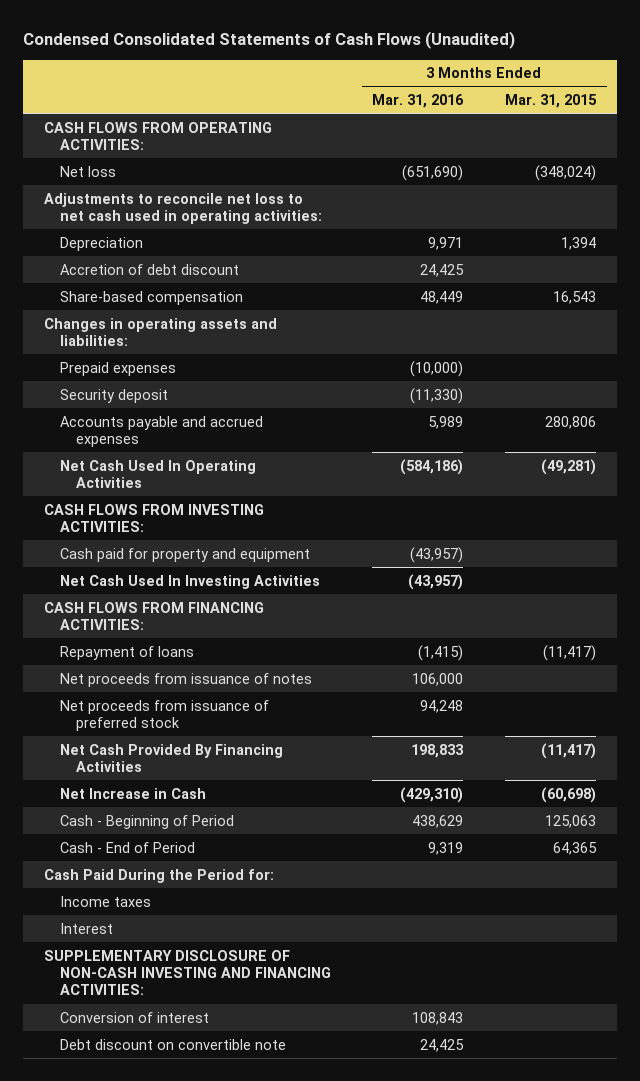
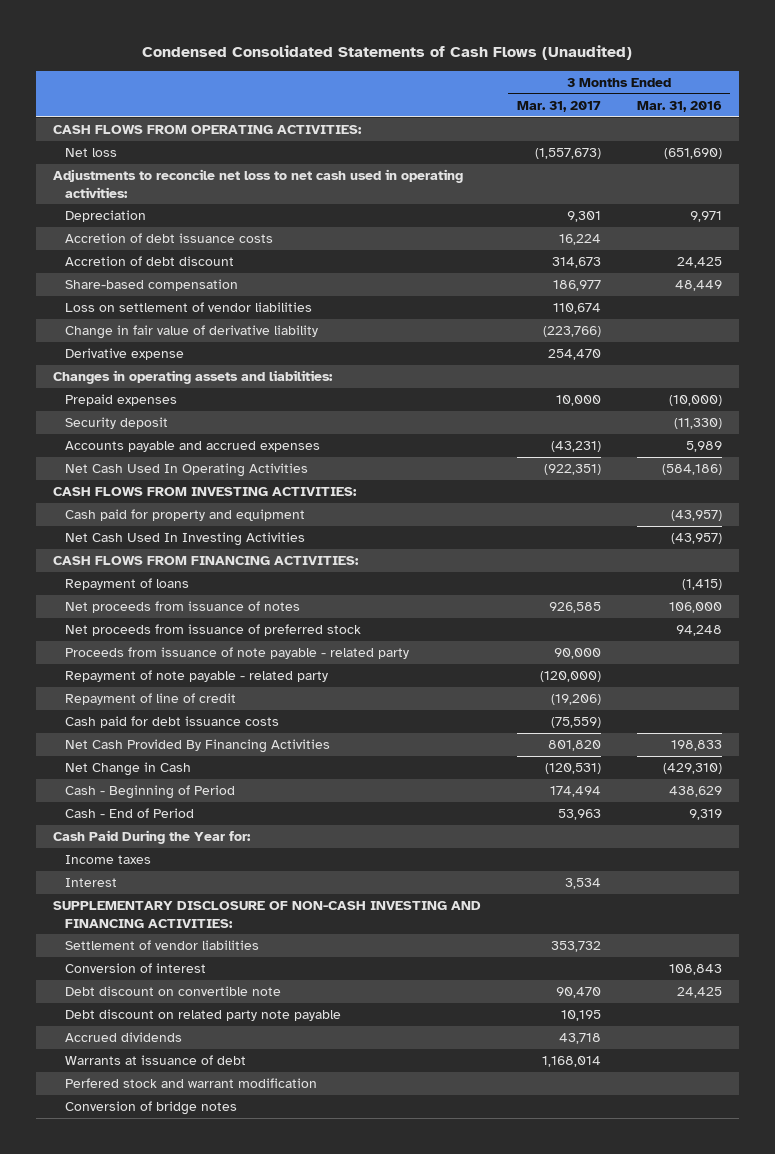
- | 3 Months Ended Mar. 31, 2016 | 3 Months Ended Mar. 31, 2015
+ | 3 Months Ended Mar. 31, 2017 | 3 Months Ended Mar. 31, 2016
+ Accretion of debt issuance costs | 16,224 |
+ Loss on settlement of vendor liabilities | 110,674 |
+ Change in fair value of derivative liability | (223,766) |
+ Derivative expense | 254,470 |
+ Proceeds from issuance of note payable - related party | 90,000 |
+ Repayment of note payable - related party | (120,000) |
+ Repayment of line of credit | (19,206) |
+ Cash paid for debt issuance costs | (75,559) |
- Net Increase in Cash | (429,310) | (60,698)
+ Net Change in Cash | (120,531) | (429,310)
- Cash Paid During the Period for:
+ Cash Paid During the Year for:
+ Settlement of vendor liabilities | 353,732 |
+ Debt discount on related party note payable | 10,195 |
+ Accrued dividends | 43,718 |
+ Warrants at issuance of debt | 1,168,014 |
+ Perfered stock and warrant modification
+ Conversion of bridge notes

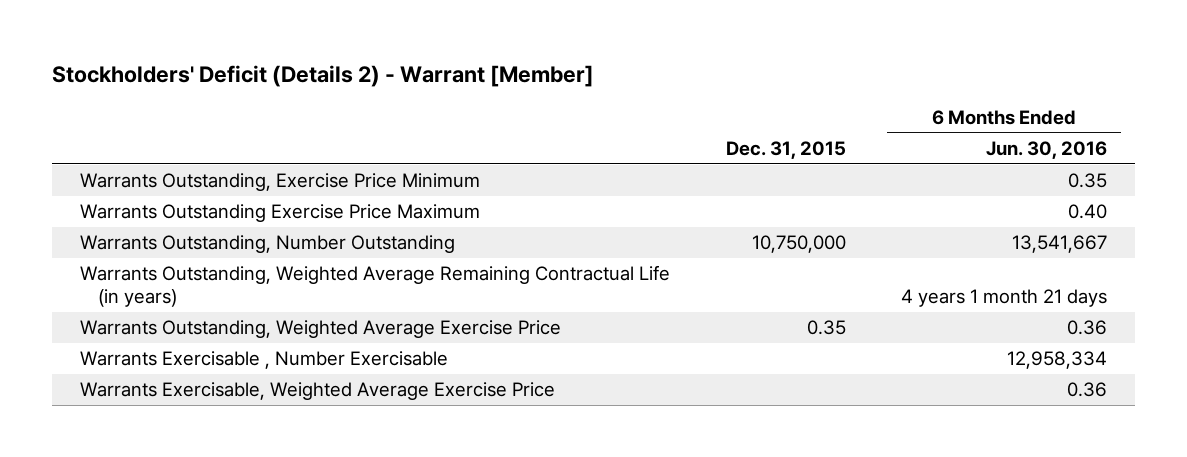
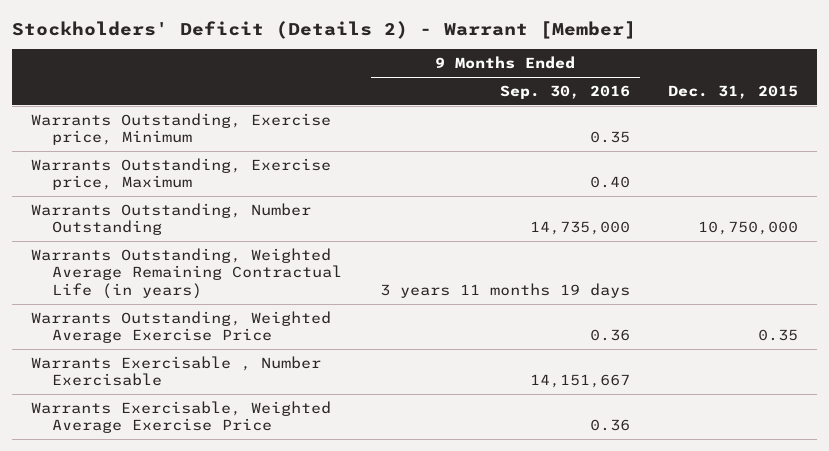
- | Dec. 31, 2015 | 6 Months Ended Jun. 30, 2016
+ | 9 Months Ended Sep. 30, 2016 | Dec. 31, 2015
- Warrants Outstanding, Exercise Price Minimum | | 0.35
- Warrants Outstanding Exercise Price Maximum | | 0.40
+ Warrants Outstanding, Exercise price, Minimum | 0.35 |
+ Warrants Outstanding, Exercise price, Maximum | 0.40 |

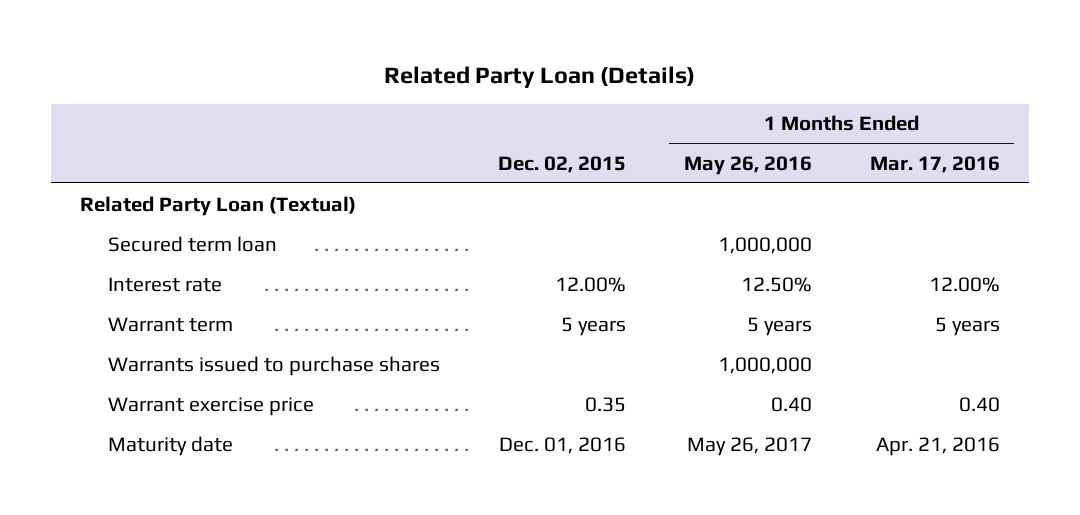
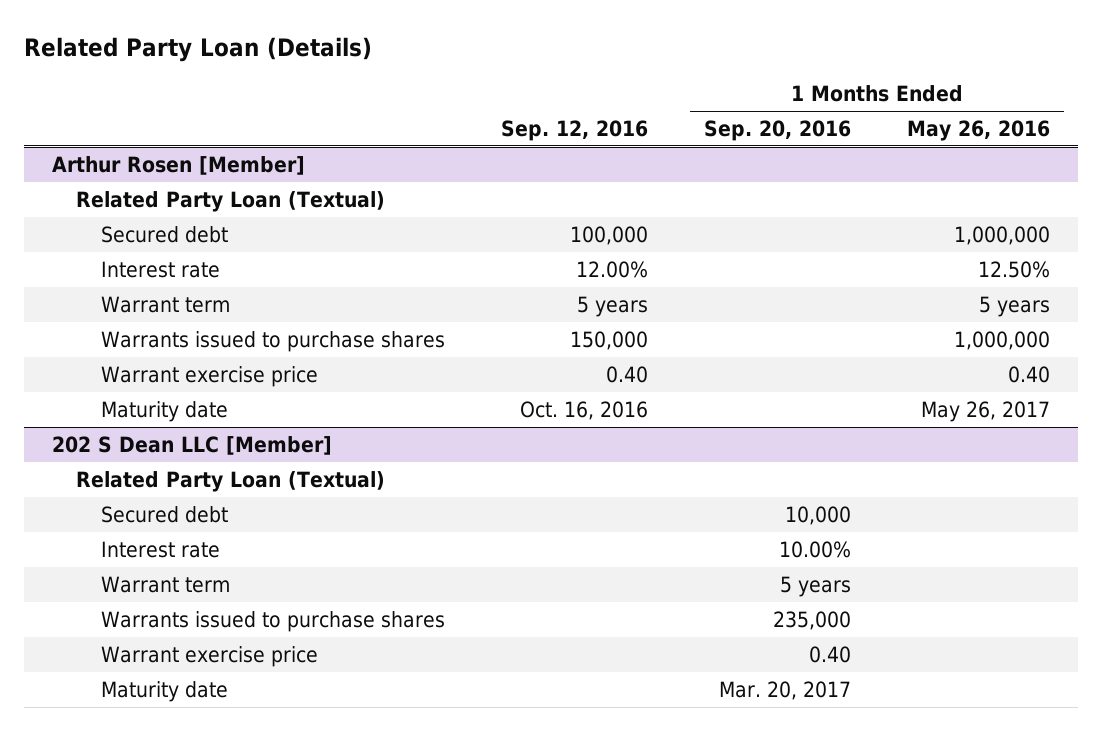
- | Dec. 02, 2015 | 1 Months Ended May 26, 2016 | 1 Months Ended Mar. 17, 2016
+ | Sep. 12, 2016 | 1 Months Ended Sep. 20, 2016 | 1 Months Ended May 26, 2016
+ Arthur Rosen [Member]
- Secured term loan | | 1,000,000 |
+ Secured debt | 100,000 | | 1,000,000
+ 202 S Dean LLC [Member]
+ Related Party Loan (Textual)
+ Secured debt | | 10,000 |
+ Interest rate | | 10.00% |
+ Warrant term | | 5 years |
+ Warrants issued to purchase shares | | 235,000 |
+ Warrant exercise price | | 0.40 |
+ Maturity date | | Mar. 20, 2017 |

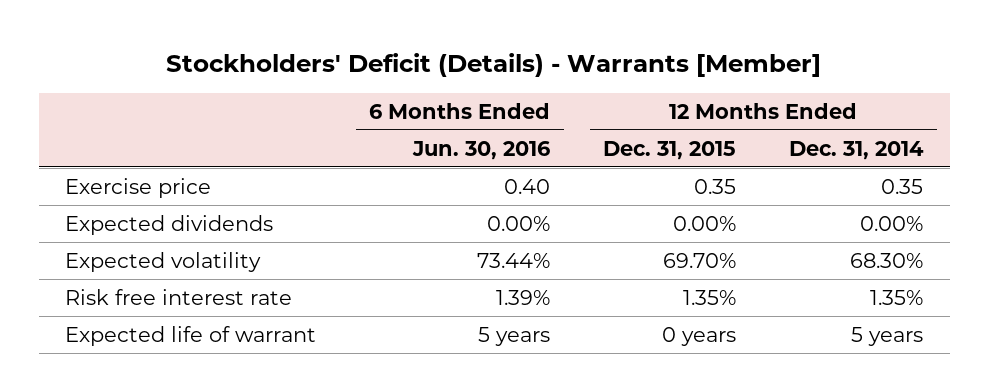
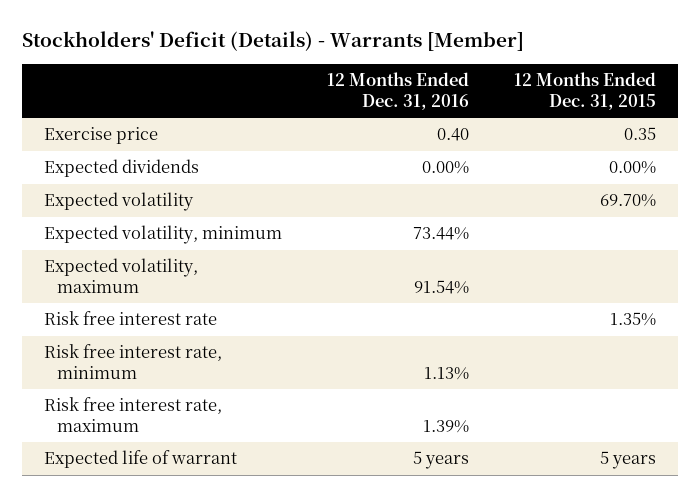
- | 6 Months Ended Jun. 30, 2016 | 12 Months Ended Dec. 31, 2015 | 12 Months Ended Dec. 31, 2014
+ | 12 Months Ended Dec. 31, 2016 | 12 Months Ended Dec. 31, 2015
+ Expected volatility, minimum | 73.44% |
+ Expected volatility, maximum | 91.54% |
- Expected life of warrant | 5 years | 0 years | 5 years
+ Risk free interest rate, minimum | 1.13% |
+ Risk free interest rate, maximum | 1.39% |
+ Expected life of warrant | 5 years | 5 years

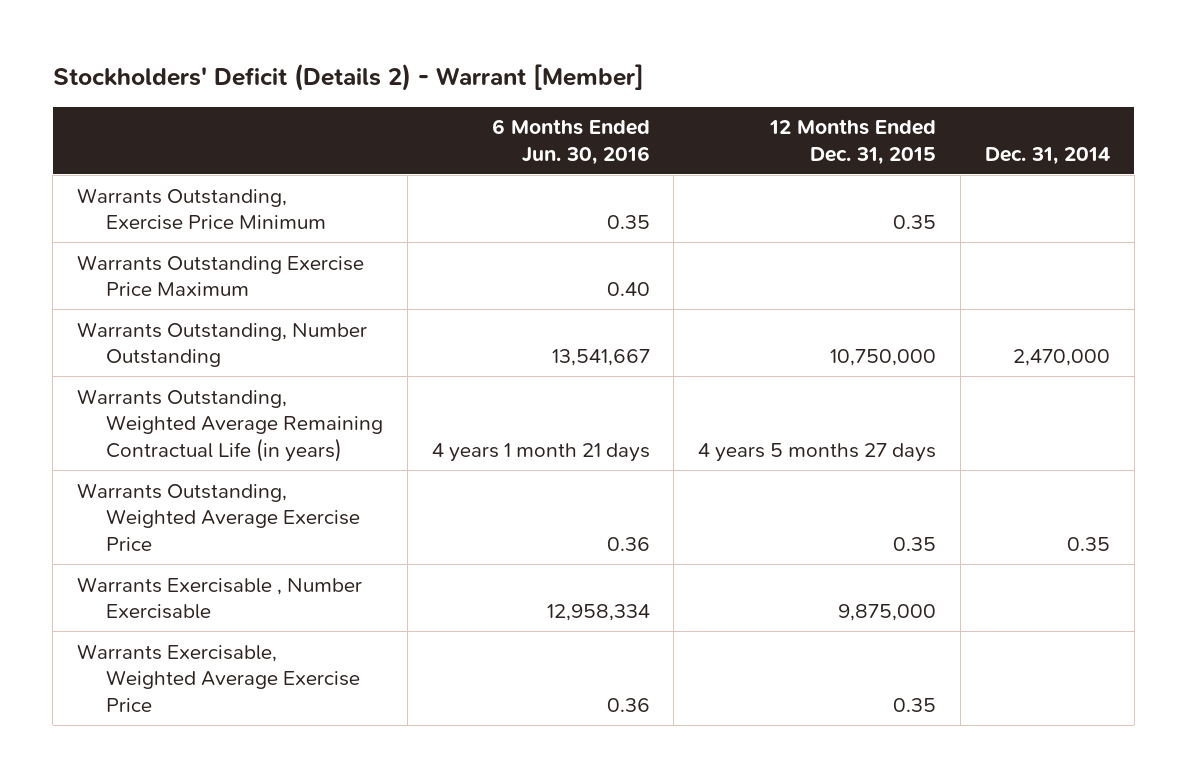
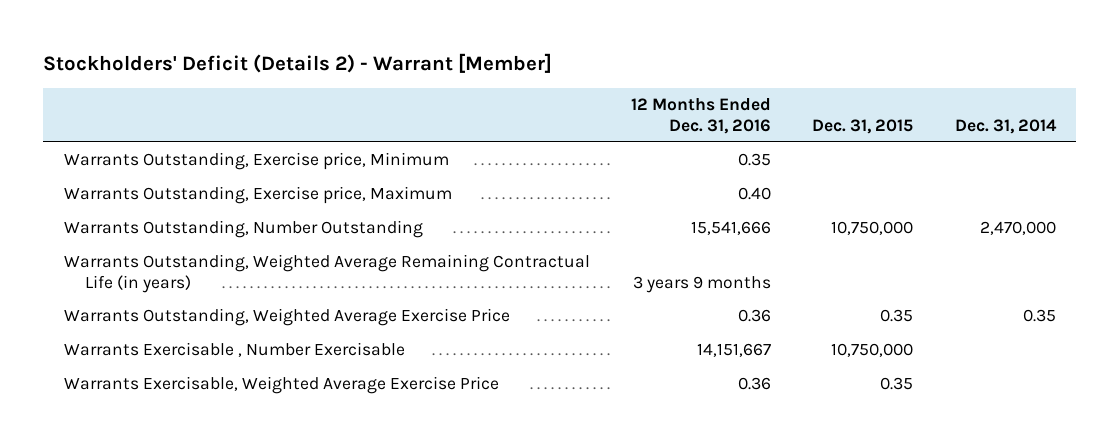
- | 6 Months Ended Jun. 30, 2016 | 12 Months Ended Dec. 31, 2015 | Dec. 31, 2014
+ | 12 Months Ended Dec. 31, 2016 | Dec. 31, 2015 | Dec. 31, 2014
- Warrants Outstanding, Exercise Price Minimum | 0.35 | 0.35 |
- Warrants Outstanding Exercise Price Maximum | 0.40 | |
+ Warrants Outstanding, Exercise price, Minimum | 0.35 | |
+ Warrants Outstanding, Exercise price, Maximum | 0.40 | |

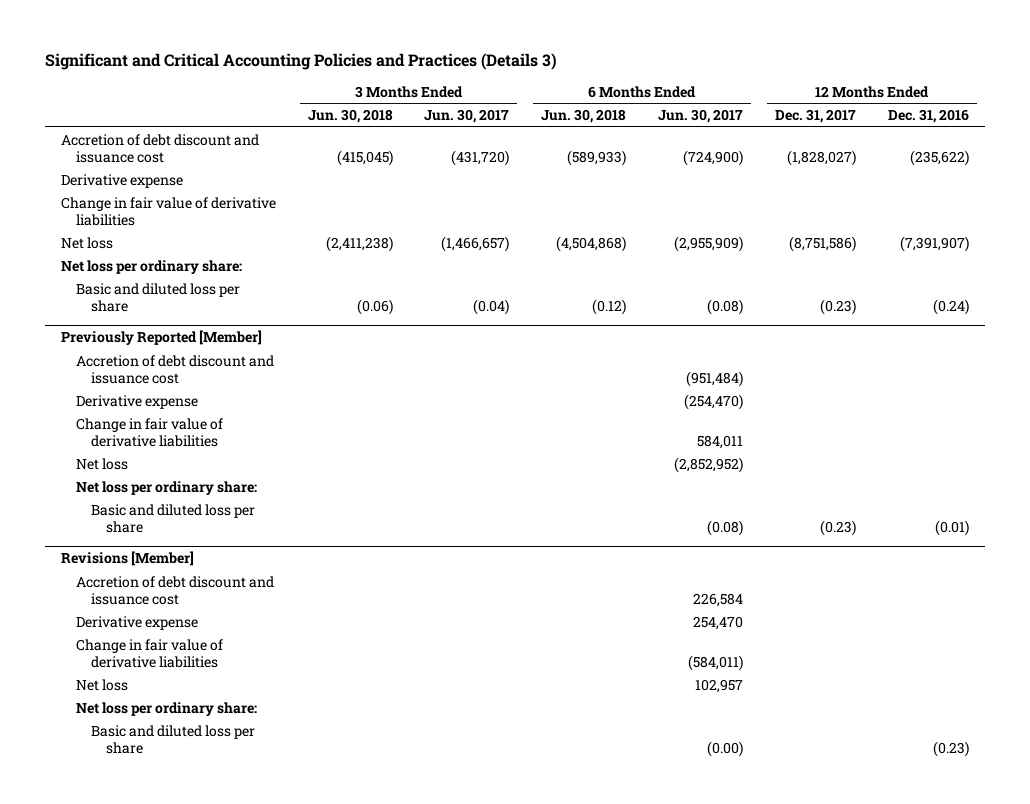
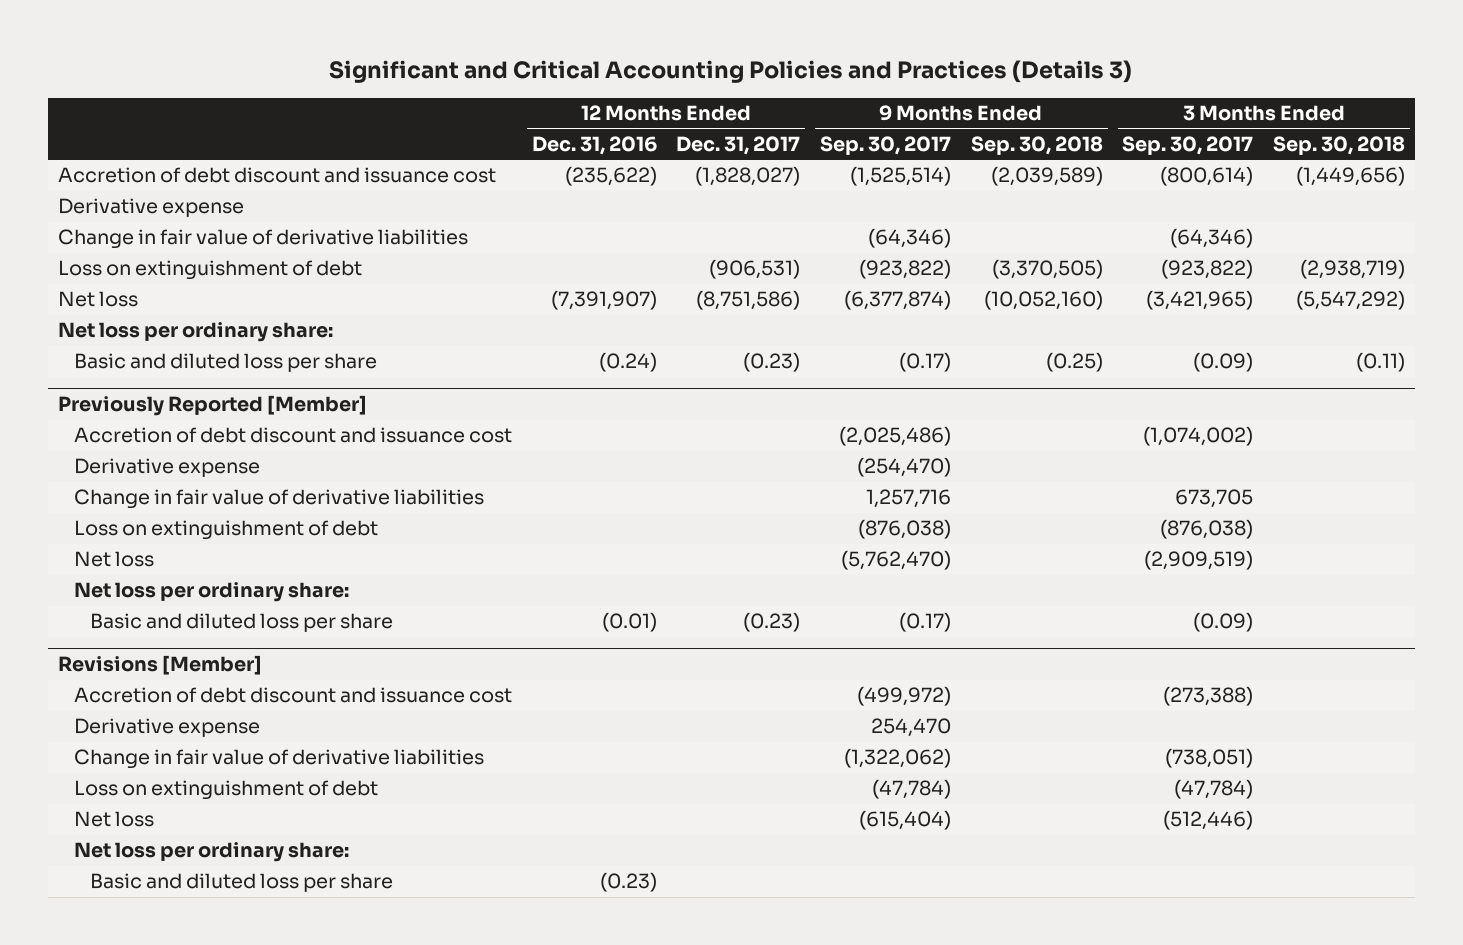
- | 3 Months Ended Jun. 30, 2018 | 3 Months Ended Jun. 30, 2017 | 6 Months Ended Jun. 30, 2018 | 6 Months Ended Jun. 30, 2017 | 12 Months Ended Dec. 31, 2017 | 12 Months Ended Dec. 31, 2016
+ | 12 Months Ended Dec. 31, 2016 | 12 Months Ended Dec. 31, 2017 | 9 Months Ended Sep. 30, 2017 | 9 Months Ended Sep. 30, 2018 | 3 Months Ended Sep. 30, 2017 | 3 Months Ended Sep. 30, 2018
+ Loss on extinguishment of debt | | (906,531) | (923,822) | (3,370,505) | (923,822) | (2,938,719)
@ Previously Reported [Member]
+ Loss on extinguishment of debt | | | (876,038) | | (876,038) |
@ Revisions [Member]
+ Loss on extinguishment of debt | | | (47,784) | | (47,784) |

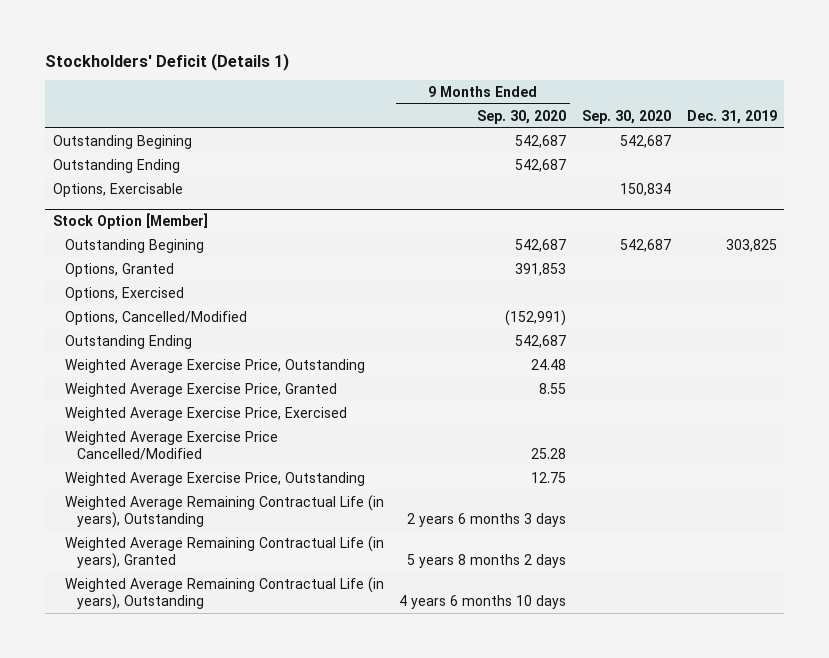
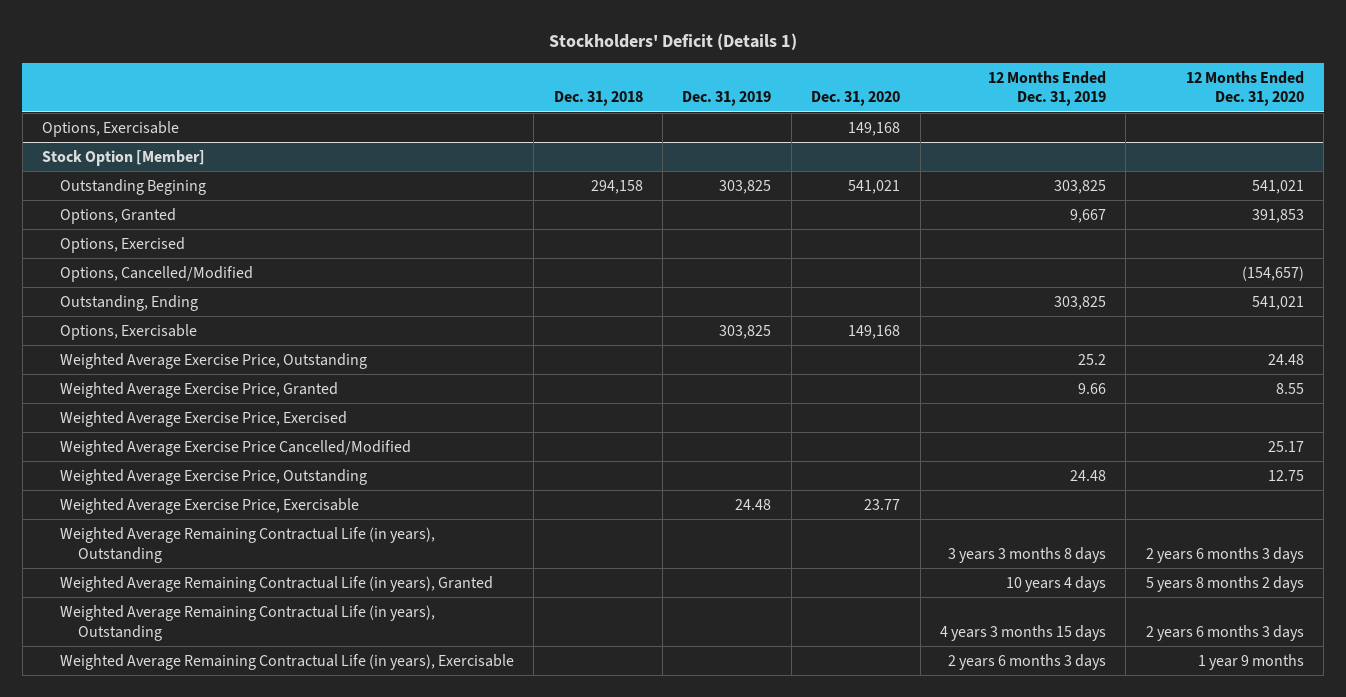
- | 9 Months Ended Sep. 30, 2020 | Sep. 30, 2020 | Dec. 31, 2019
+ | Dec. 31, 2018 | Dec. 31, 2019 | Dec. 31, 2020 | 12 Months Ended Dec. 31, 2019 | 12 Months Ended Dec. 31, 2020
- Outstanding Begining | 542,687 | 542,687 |
- Outstanding Ending | 542,687 | |
@ Stock Option [Member]
- Outstanding Ending | 542,687 | |
+ Outstanding, Ending | | | | 303,825 | 541,021
+ Options, Exercisable | | 303,825 | 149,168 | |
+ Weighted Average Exercise Price, Exercisable | | 24.48 | 23.77 | |
+ Weighted Average Remaining Contractual Life (in years), Exercisable | | | | 2 years 6 months 3 days | 1 year 9 months

